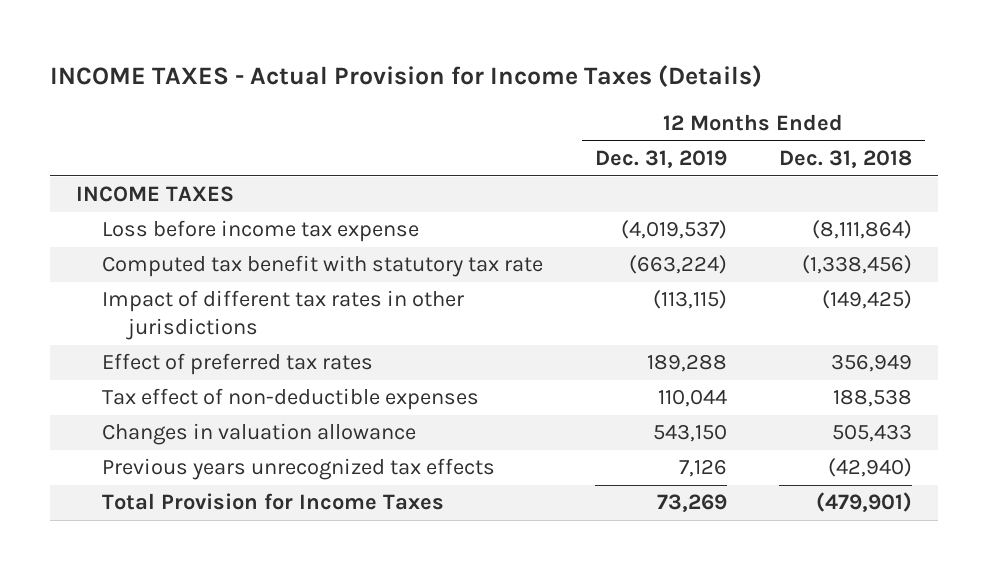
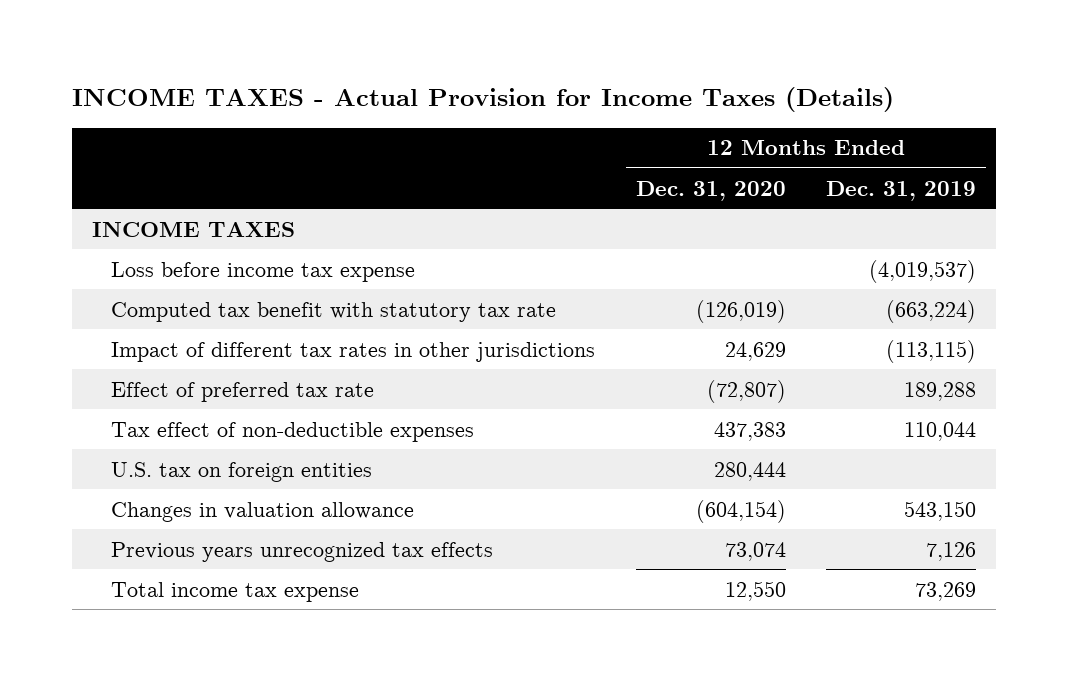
- | 12 Months Ended Dec. 31, 2019 | 12 Months Ended Dec. 31, 2018
+ | 12 Months Ended Dec. 31, 2020 | 12 Months Ended Dec. 31, 2019
- Effect of preferred tax rates | 189,288 | 356,949
+ Effect of preferred tax rate | (72,807) | 189,288
+ U.S. tax on foreign entities | 280,444 |
- Total Provision for Income Taxes | 73,269 | (479,901)
+ Total income tax expense | 12,550 | 73,269

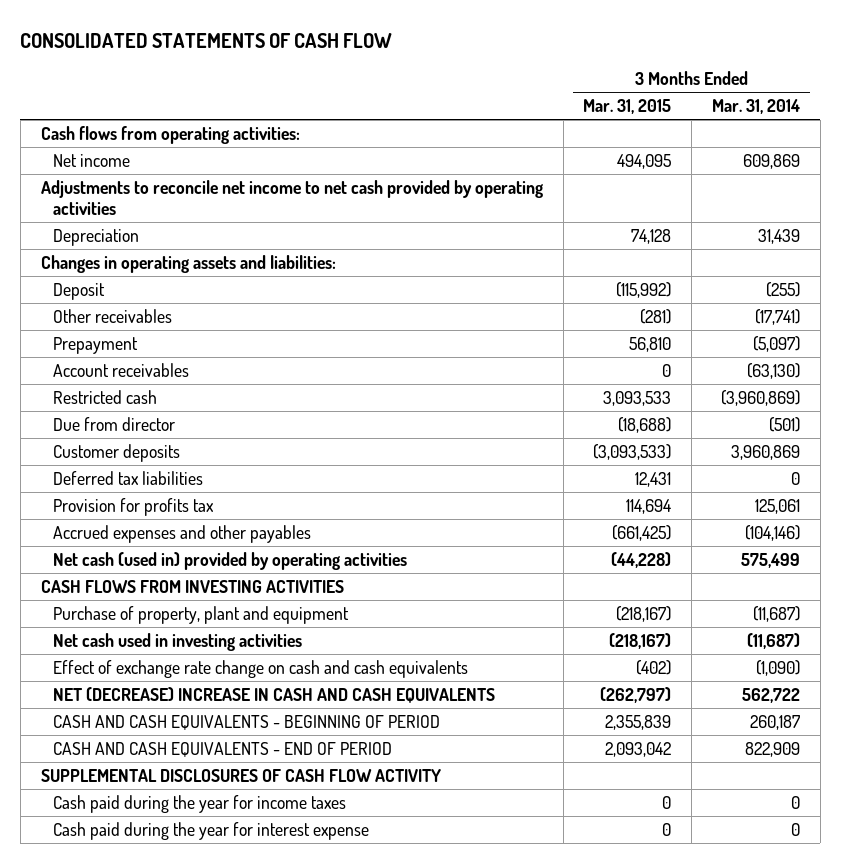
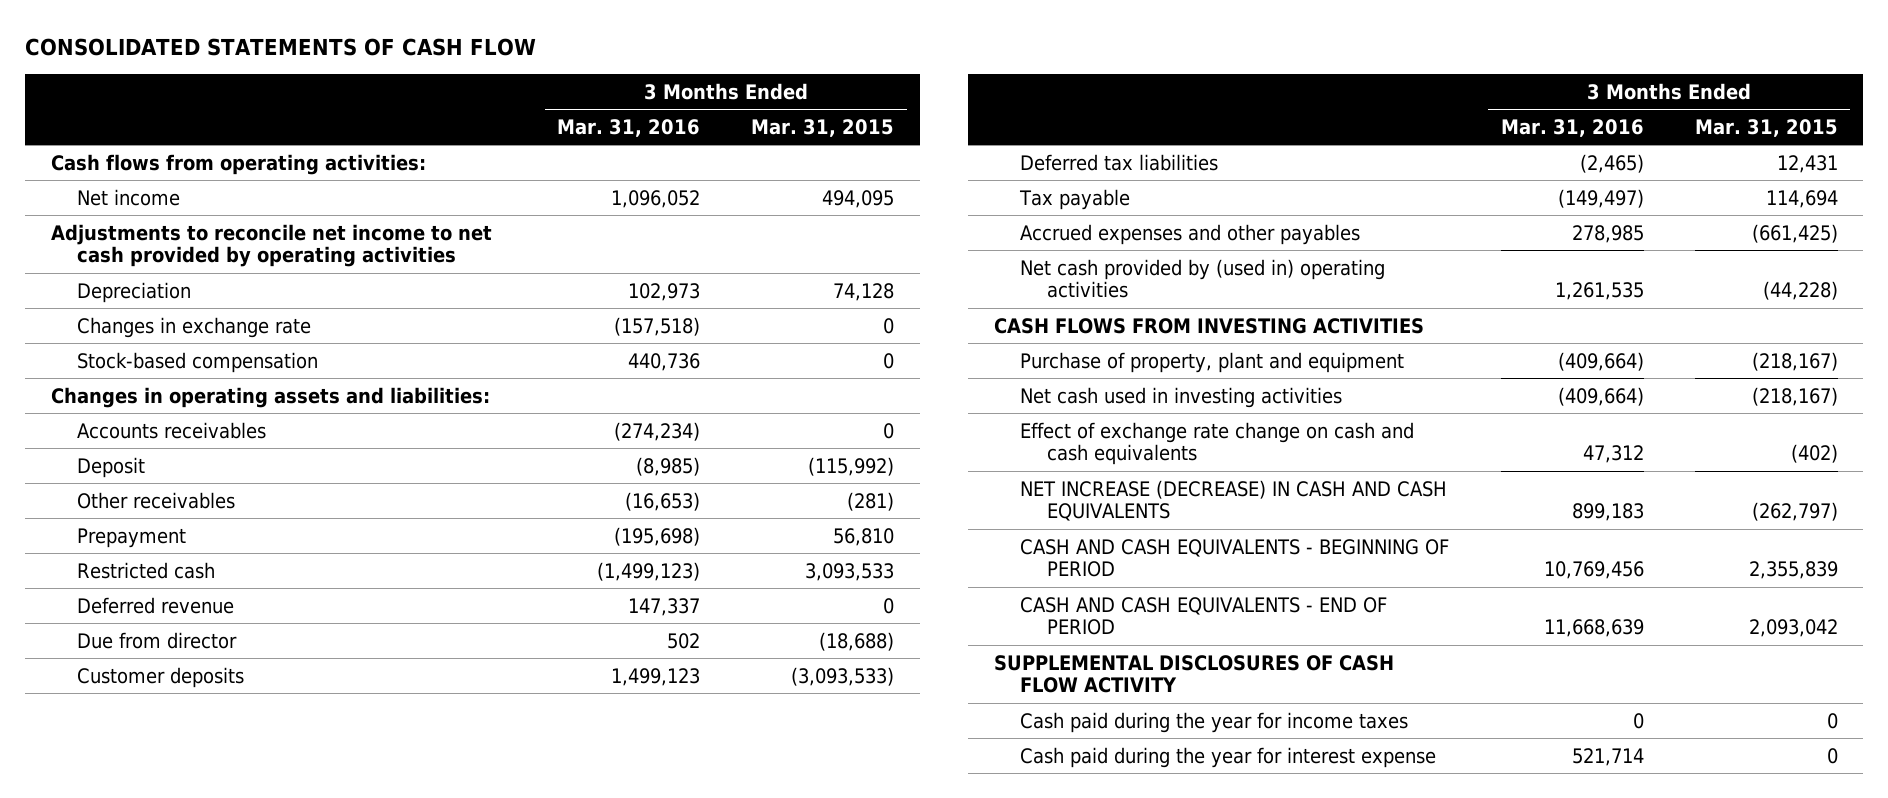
- | 3 Months Ended Mar. 31, 2015 | 3 Months Ended Mar. 31, 2014
+ | 3 Months Ended Mar. 31, 2016 | 3 Months Ended Mar. 31, 2015
+ Changes in exchange rate | (157,518) | 0
+ Stock-based compensation | 440,736 | 0
+ Accounts receivables | (274,234) | 0
- Account receivables | 0 | (63,130)
+ Deferred revenue | 147,337 | 0
- Provision for profits tax | 114,694 | 125,061
+ Tax payable | (149,497) | 114,694
- Net cash (used in) provided by operating activities | (44,228) | 575,499
+ Net cash provided by (used in) operating activities | 1,261,535 | (44,228)
- NET (DECREASE) INCREASE IN CASH AND CASH EQUIVALENTS | (262,797) | 562,722
+ NET INCREASE (DECREASE) IN CASH AND CASH EQUIVALENTS | 899,183 | (262,797)

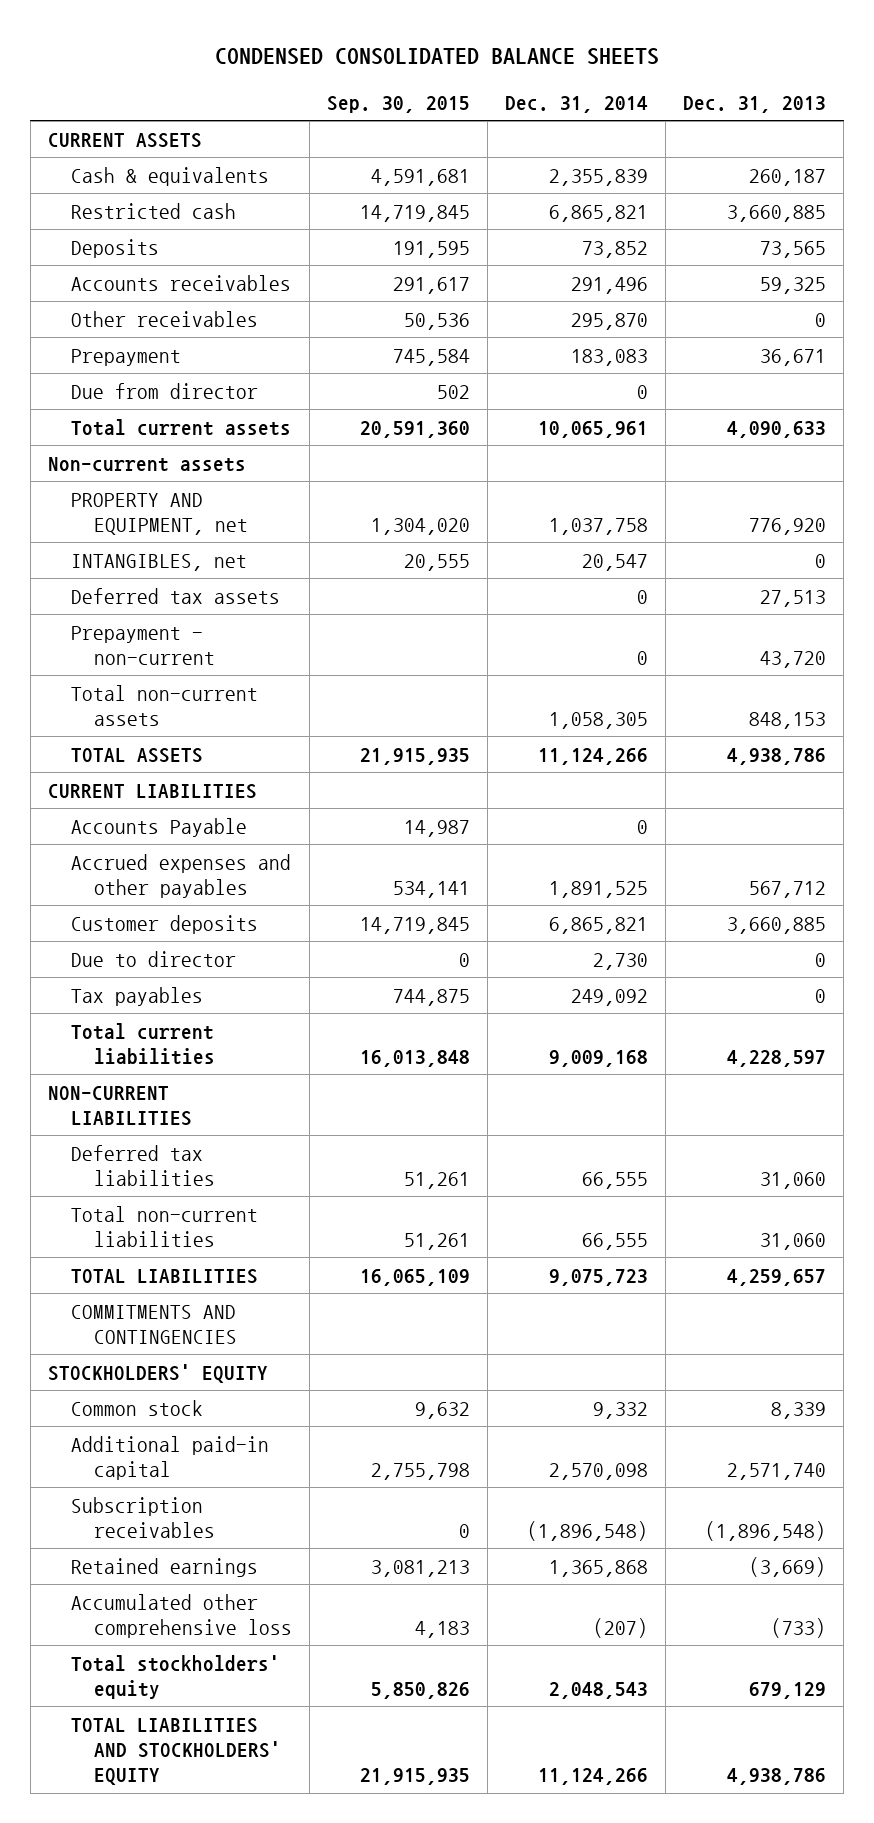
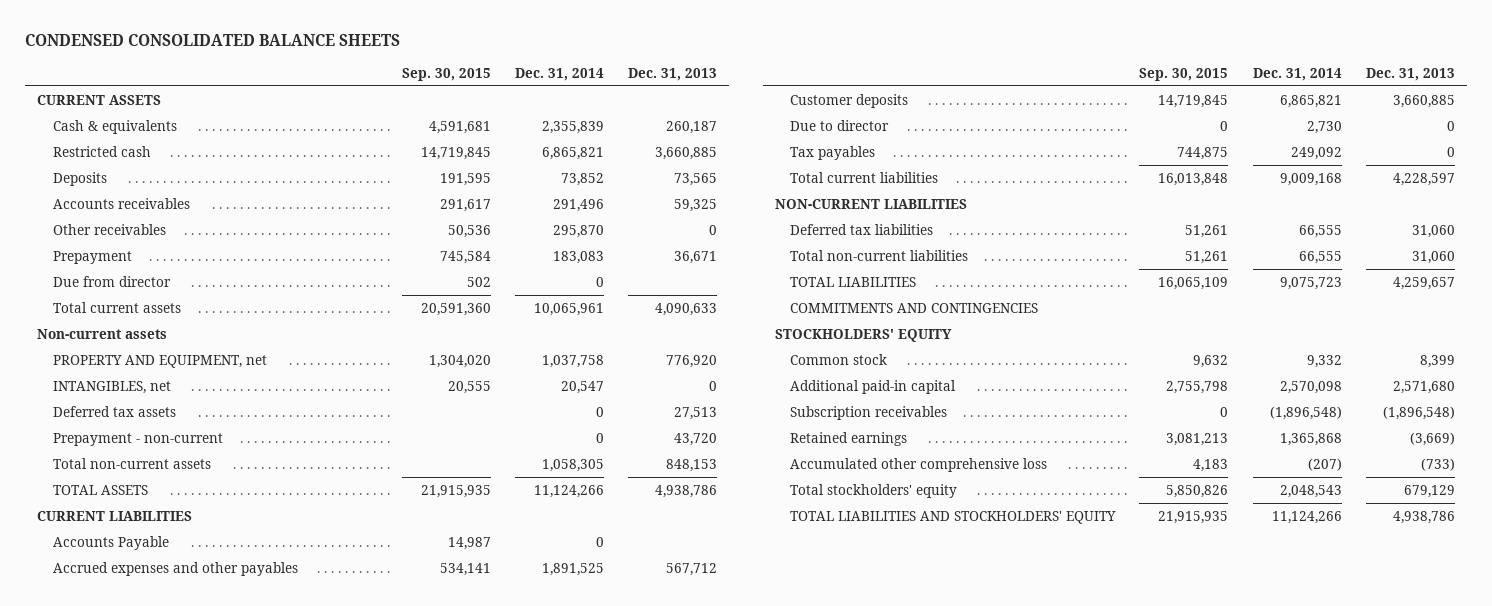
- Common stock | 9,632 | 9,332 | 8,339
- Additional paid-in capital | 2,755,798 | 2,570,098 | 2,571,740
+ Common stock | 9,632 | 9,332 | 8,399
+ Additional paid-in capital | 2,755,798 | 2,570,098 | 2,571,680

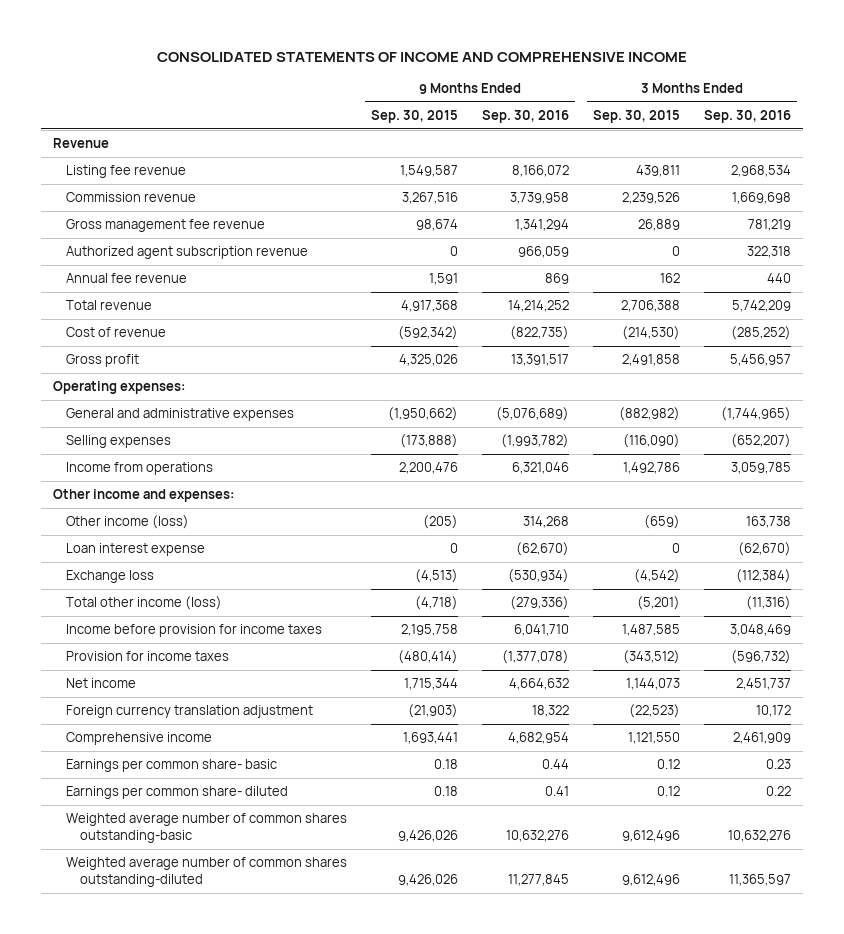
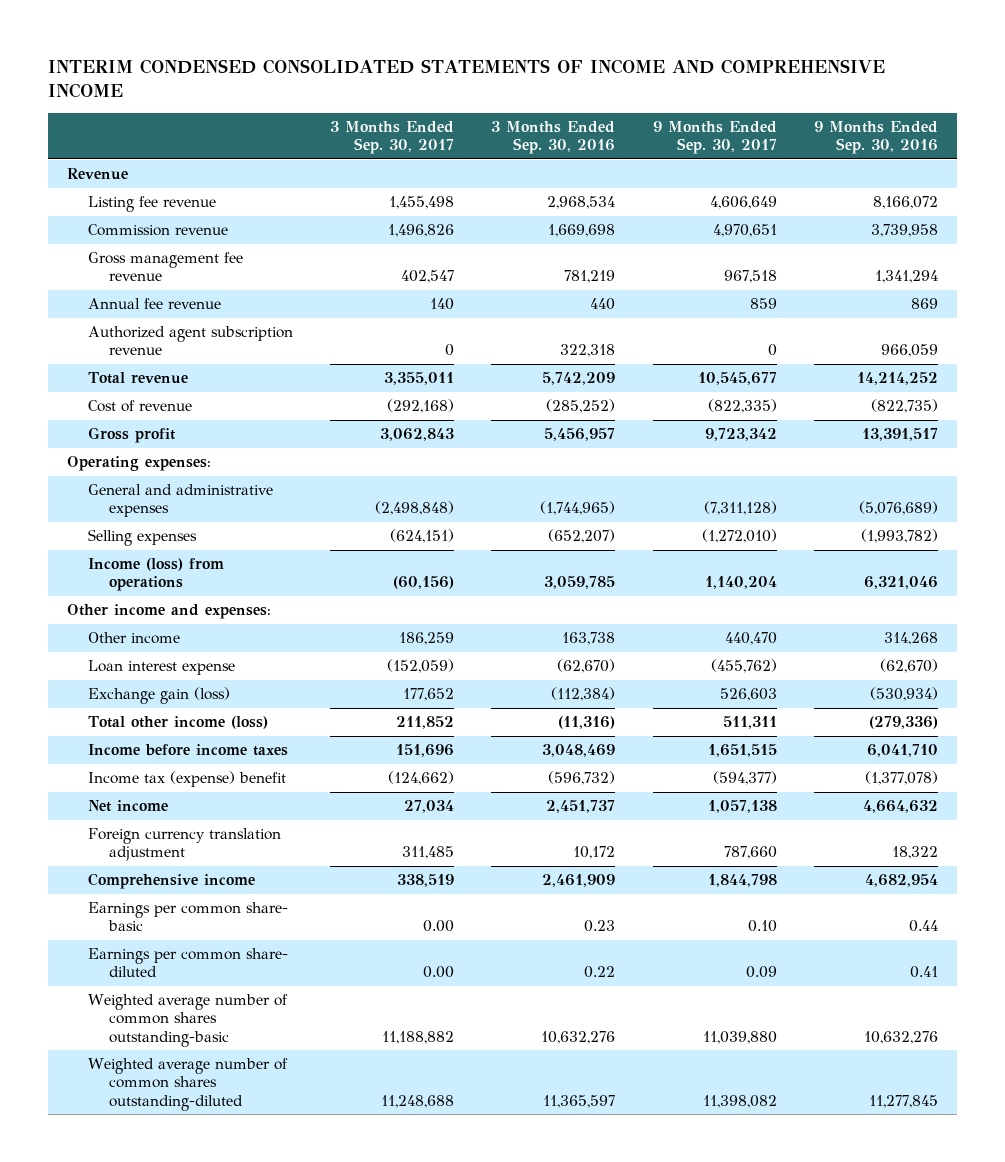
- CONSOLIDATED STATEMENTS OF INCOME AND COMPREHENSIVE INCOME
+ INTERIM CONDENSED CONSOLIDATED STATEMENTS OF INCOME AND COMPREHENSIVE INCOME
- | 9 Months Ended Sep. 30, 2015 | 9 Months Ended Sep. 30, 2016 | 3 Months Ended Sep. 30, 2015 | 3 Months Ended Sep. 30, 2016
+ | 3 Months Ended Sep. 30, 2017 | 3 Months Ended Sep. 30, 2016 | 9 Months Ended Sep. 30, 2017 | 9 Months Ended Sep. 30, 2016
moved down: Authorized agent subscription revenue | 0 | 322,318 | 0 | 966,059
- Income from operations | 2,200,476 | 6,321,046 | 1,492,786 | 3,059,785
+ Income (loss) from operations | (60,156) | 3,059,785 | 1,140,204 | 6,321,046
- Other income (loss) | (205) | 314,268 | (659) | 163,738
+ Other income | 186,259 | 163,738 | 440,470 | 314,268
- Exchange loss | (4,513) | (530,934) | (4,542) | (112,384)
+ Exchange gain (loss) | 177,652 | (112,384) | 526,603 | (530,934)
- Income before provision for income taxes | 2,195,758 | 6,041,710 | 1,487,585 | 3,048,469
- Provision for income taxes | (480,414) | (1,377,078) | (343,512) | (596,732)
+ Income before income taxes | 151,696 | 3,048,469 | 1,651,515 | 6,041,710
+ Income tax (expense) benefit | (124,662) | (596,732) | (594,377) | (1,377,078)

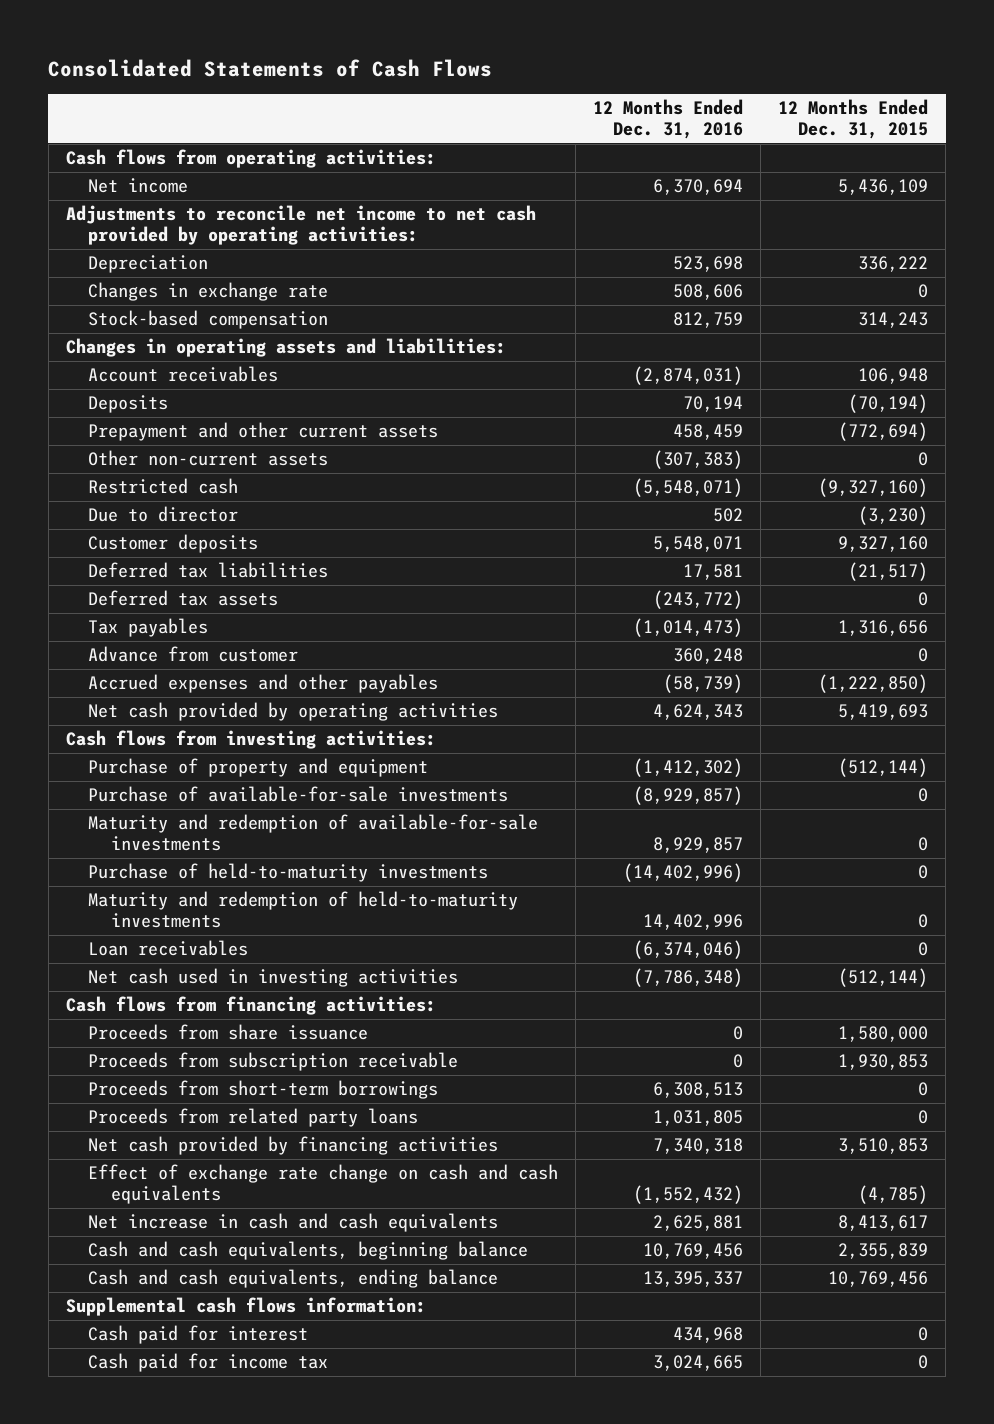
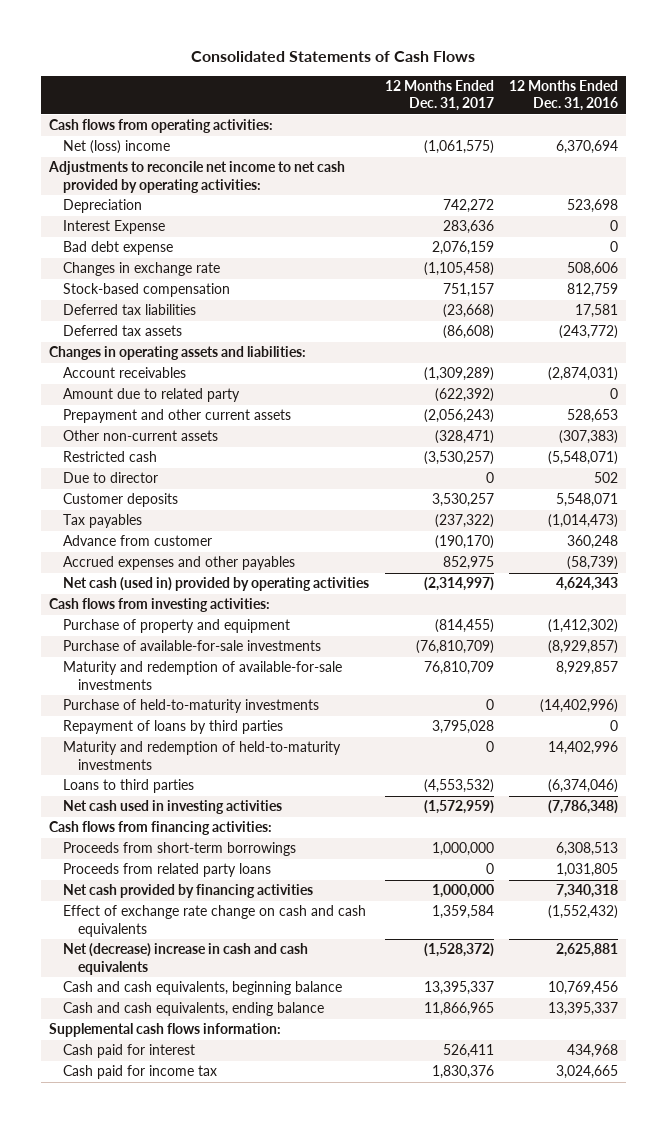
- | 12 Months Ended Dec. 31, 2016 | 12 Months Ended Dec. 31, 2015
+ | 12 Months Ended Dec. 31, 2017 | 12 Months Ended Dec. 31, 2016
- Net income | 6,370,694 | 5,436,109
+ Net (loss) income | (1,061,575) | 6,370,694
+ Interest Expense | 283,636 | 0
+ Bad debt expense | 2,076,159 | 0
moved up: Deferred tax liabilities | (23,668) | 17,581
moved up: Deferred tax assets | (86,608) | (243,772)
- Deposits | 70,194 | (70,194)
- Prepayment and other current assets | 458,459 | (772,694)
+ Amount due to related party | (622,392) | 0
+ Prepayment and other current assets | (2,056,243) | 528,653
- Net cash provided by operating activities | 4,624,343 | 5,419,693
+ Net cash (used in) provided by operating activities | (2,314,997) | 4,624,343
+ Repayment of loans by third parties | 3,795,028 | 0
- Loan receivables | (6,374,046) | 0
+ Loans to third parties | (4,553,532) | (6,374,046)
- Proceeds from share issuance | 0 | 1,580,000
- Proceeds from subscription receivable | 0 | 1,930,853
- Net increase in cash and cash equivalents | 2,625,881 | 8,413,617
+ Net (decrease) increase in cash and cash equivalents | (1,528,372) | 2,625,881

